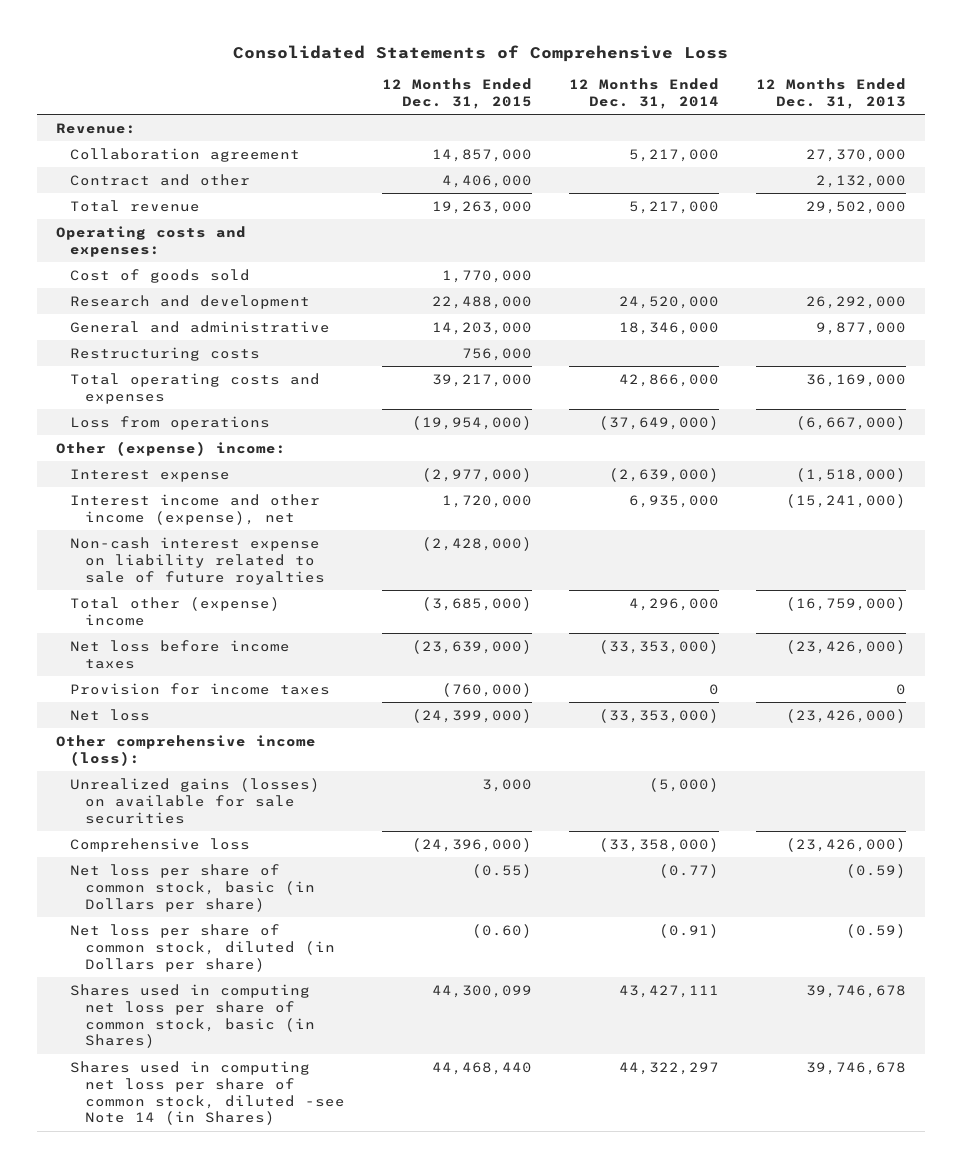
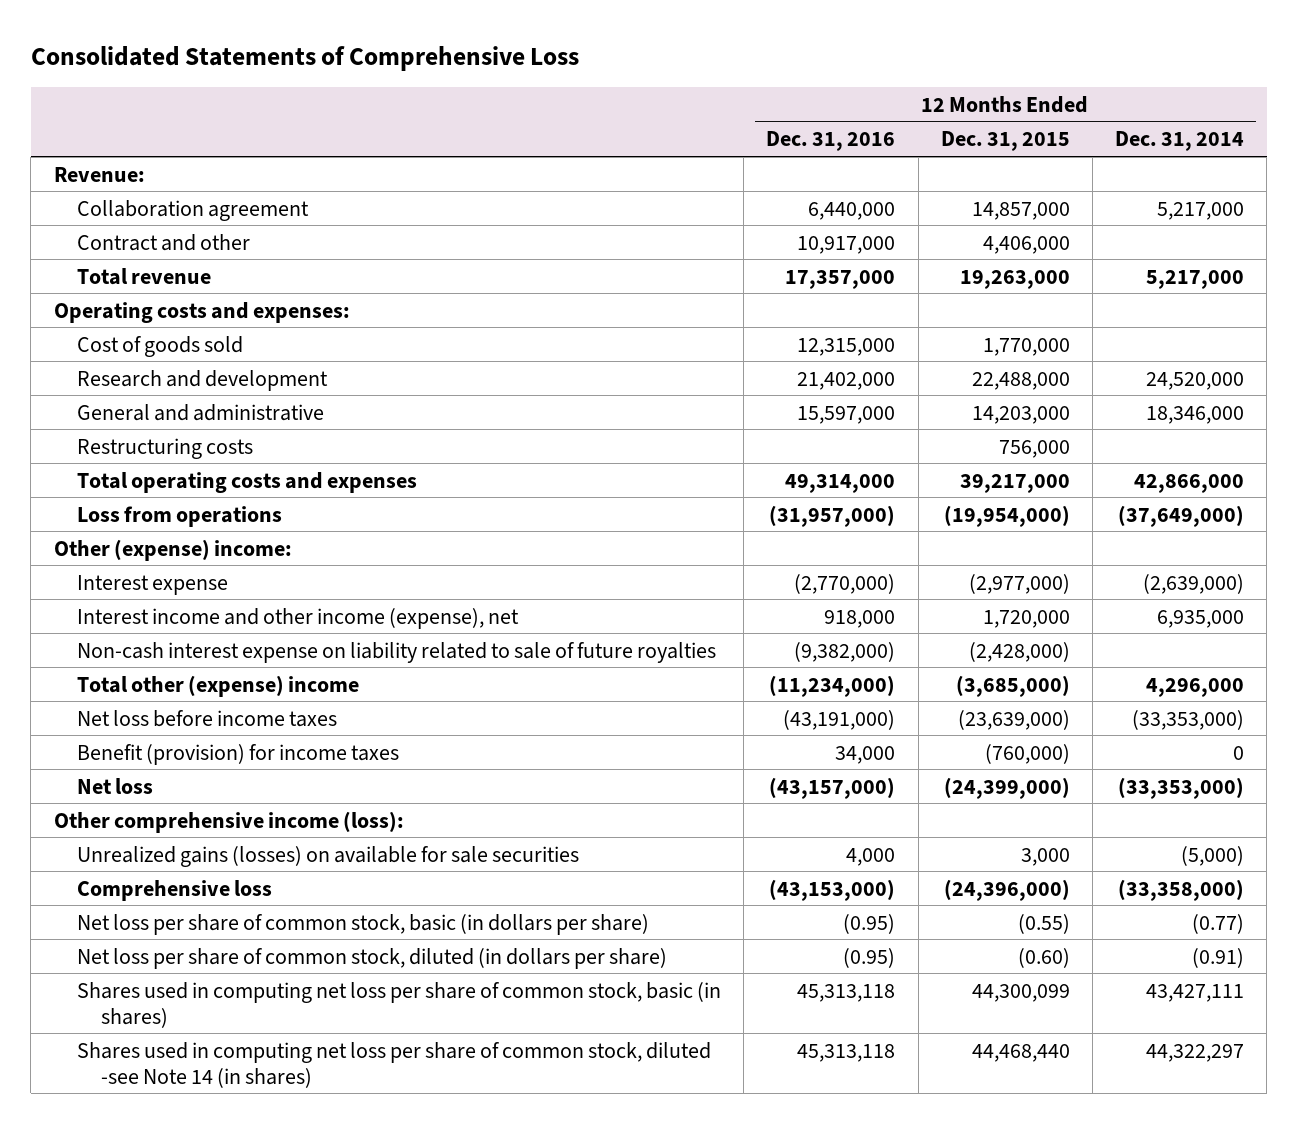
- | 12 Months Ended Dec. 31, 2015 | 12 Months Ended Dec. 31, 2014 | 12 Months Ended Dec. 31, 2013
+ | 12 Months Ended Dec. 31, 2016 | 12 Months Ended Dec. 31, 2015 | 12 Months Ended Dec. 31, 2014
- Provision for income taxes | (760,000) | 0 | 0
+ Benefit (provision) for income taxes | 34,000 | (760,000) | 0
- Net loss per share of common stock, basic (in Dollars per share) | (0.55) | (0.77) | (0.59)
- Net loss per share of common stock, diluted (in Dollars per share) | (0.60) | (0.91) | (0.59)
- Shares used in computing net loss per share of common stock, basic (in Shares) | 44,300,099 | 43,427,111 | 39,746,678
- Shares used in computing net loss per share of common stock, diluted -see Note 14 (in Shares) | 44,468,440 | 44,322,297 | 39,746,678
+ Net loss per share of common stock, basic (in dollars per share) | (0.95) | (0.55) | (0.77)
+ Net loss per share of common stock, diluted (in dollars per share) | (0.95) | (0.60) | (0.91)
+ Shares used in computing net loss per share of common stock, basic (in shares) | 45,313,118 | 44,300,099 | 43,427,111
+ Shares used in computing net loss per share of common stock, diluted -see Note 14 (in shares) | 45,313,118 | 44,468,440 | 44,322,297

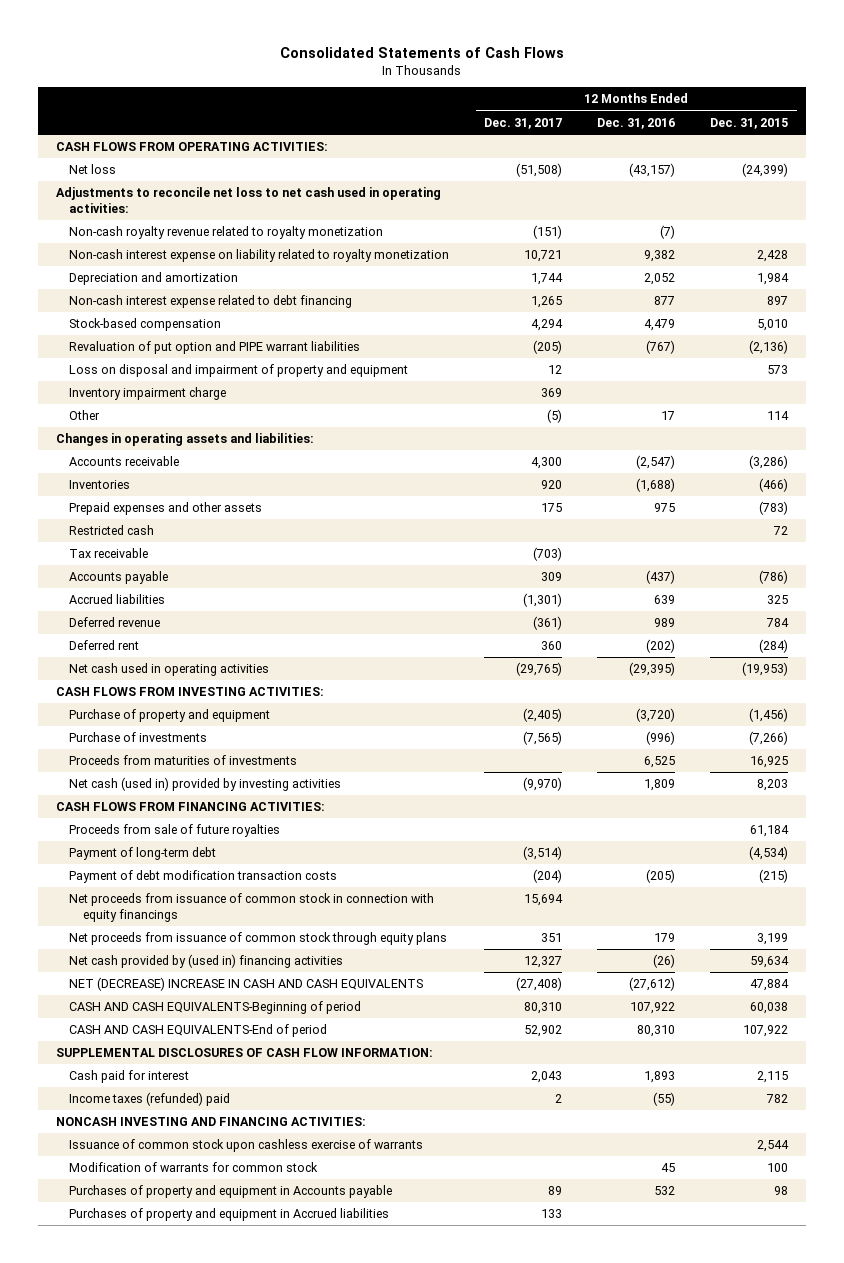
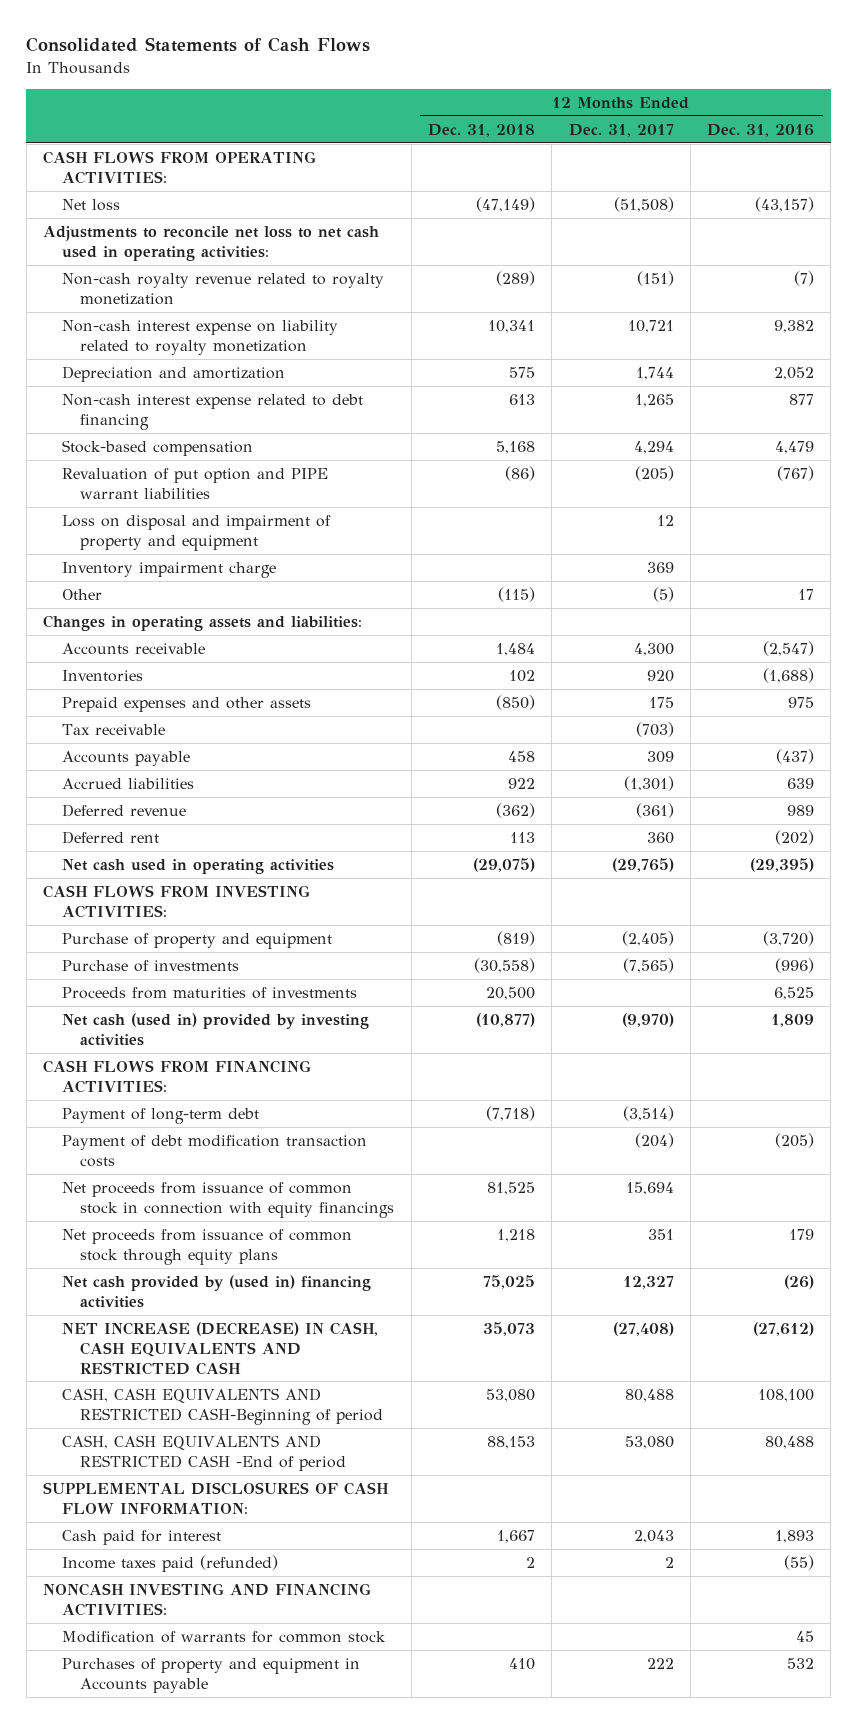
- | 12 Months Ended Dec. 31, 2017 | 12 Months Ended Dec. 31, 2016 | 12 Months Ended Dec. 31, 2015
+ | 12 Months Ended Dec. 31, 2018 | 12 Months Ended Dec. 31, 2017 | 12 Months Ended Dec. 31, 2016
- Restricted cash | | | 72
- Proceeds from sale of future royalties | | | 61,184
- NET (DECREASE) INCREASE IN CASH AND CASH EQUIVALENTS | (27,408) | (27,612) | 47,884
- CASH AND CASH EQUIVALENTS-Beginning of period | 80,310 | 107,922 | 60,038
- CASH AND CASH EQUIVALENTS-End of period | 52,902 | 80,310 | 107,922
+ NET INCREASE (DECREASE) IN CASH, CASH EQUIVALENTS AND RESTRICTED CASH | 35,073 | (27,408) | (27,612)
+ CASH, CASH EQUIVALENTS AND RESTRICTED CASH-Beginning of period | 53,080 | 80,488 | 108,100
+ CASH, CASH EQUIVALENTS AND RESTRICTED CASH -End of period | 88,153 | 53,080 | 80,488
- Income taxes (refunded) paid | 2 | (55) | 782
+ Income taxes paid (refunded) | 2 | 2 | (55)
- Issuance of common stock upon cashless exercise of warrants | | | 2,544
- Purchases of property and equipment in Accounts payable | 89 | 532 | 98
- Purchases of property and equipment in Accrued liabilities | 133 | |
+ Purchases of property and equipment in Accounts payable | 410 | 222 | 532

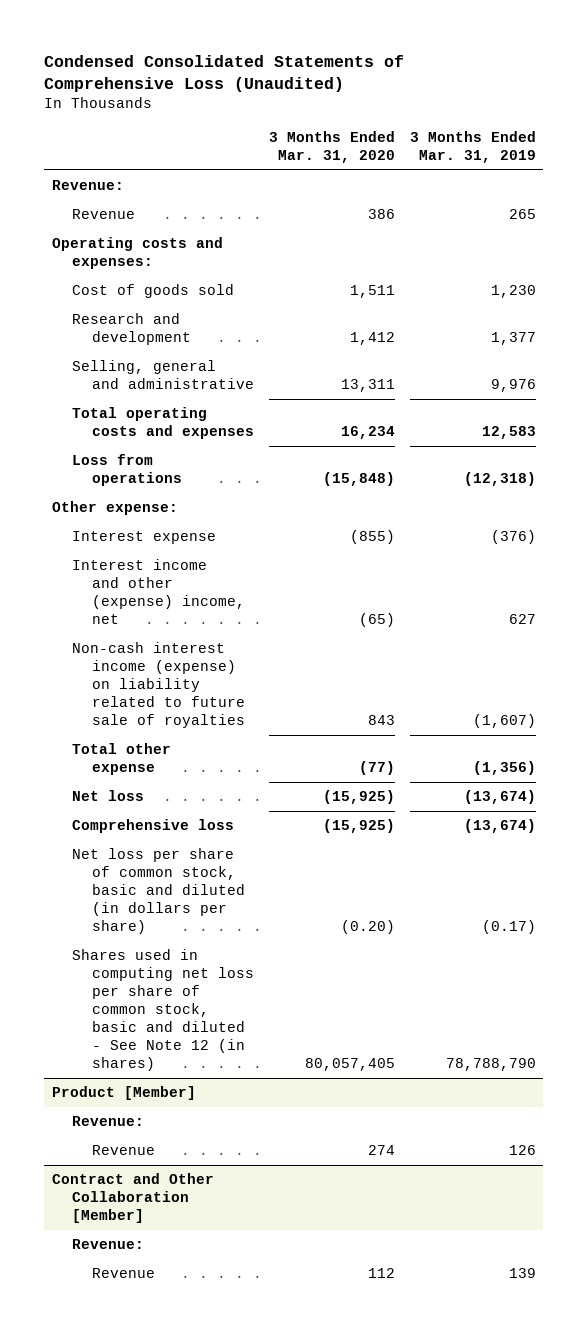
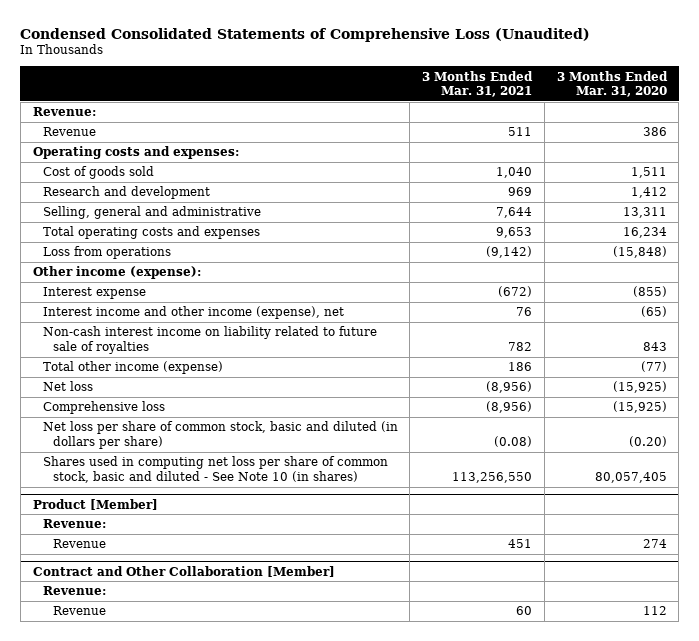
- | 3 Months Ended Mar. 31, 2020 | 3 Months Ended Mar. 31, 2019
+ | 3 Months Ended Mar. 31, 2021 | 3 Months Ended Mar. 31, 2020
- Other expense:
+ Other income (expense):
- Interest income and other (expense) income, net | (65) | 627
- Non-cash interest income (expense) on liability related to future sale of royalties | 843 | (1,607)
- Total other expense | (77) | (1,356)
+ Interest income and other income (expense), net | 76 | (65)
+ Non-cash interest income on liability related to future sale of royalties | 782 | 843
+ Total other income (expense) | 186 | (77)
- Shares used in computing net loss per share of common stock, basic and diluted - See Note 12 (in shares) | 80,057,405 | 78,788,790
+ Shares used in computing net loss per share of common stock, basic and diluted - See Note 10 (in shares) | 113,256,550 | 80,057,405

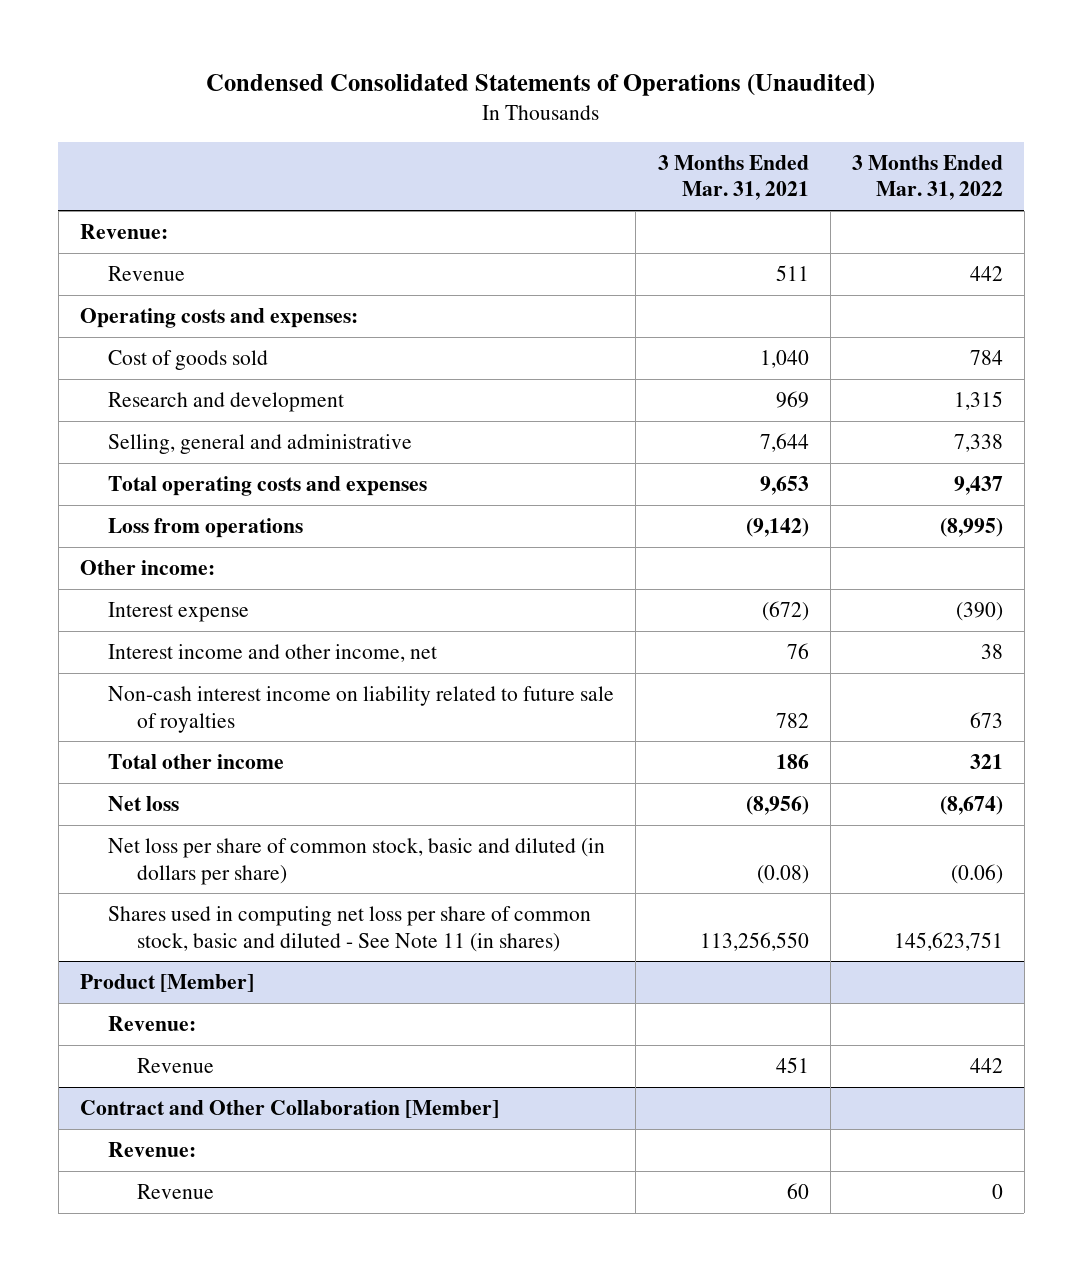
- Condensed Consolidated Statements of Comprehensive Loss (Unaudited)
+ Condensed Consolidated Statements of Operations (Unaudited)
- | 3 Months Ended Mar. 31, 2021 | 3 Months Ended Mar. 31, 2020
+ | 3 Months Ended Mar. 31, 2021 | 3 Months Ended Mar. 31, 2022
- Other income (expense):
+ Other income:
- Interest income and other income (expense), net | 76 | (65)
+ Interest income and other income, net | 76 | 38
- Total other income (expense) | 186 | (77)
+ Total other income | 186 | 321
- Comprehensive loss | (8,956) | (15,925)
- Shares used in computing net loss per share of common stock, basic and diluted - See Note 10 (in shares) | 113,256,550 | 80,057,405
+ Shares used in computing net loss per share of common stock, basic and diluted - See Note 11 (in shares) | 113,256,550 | 145,623,751

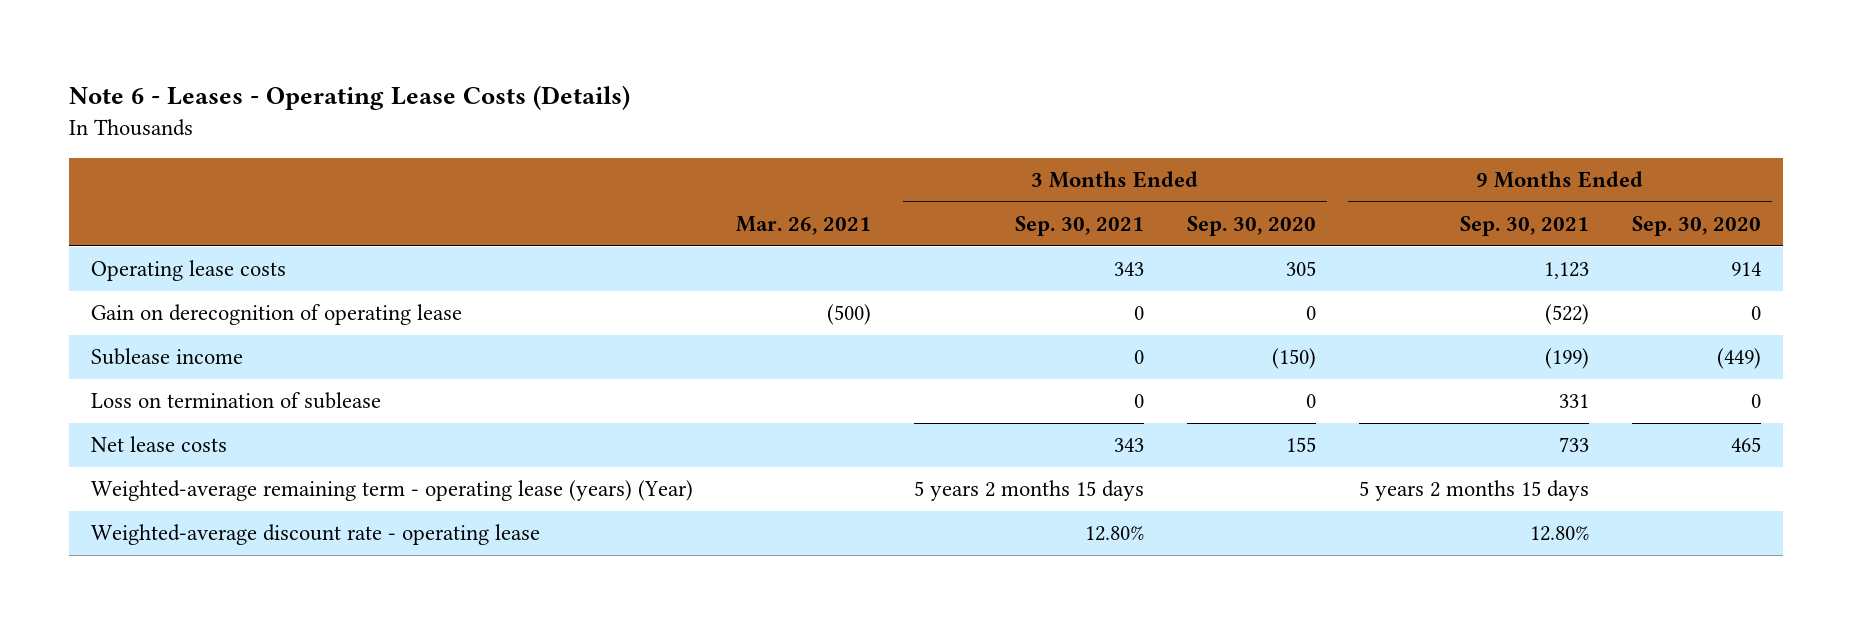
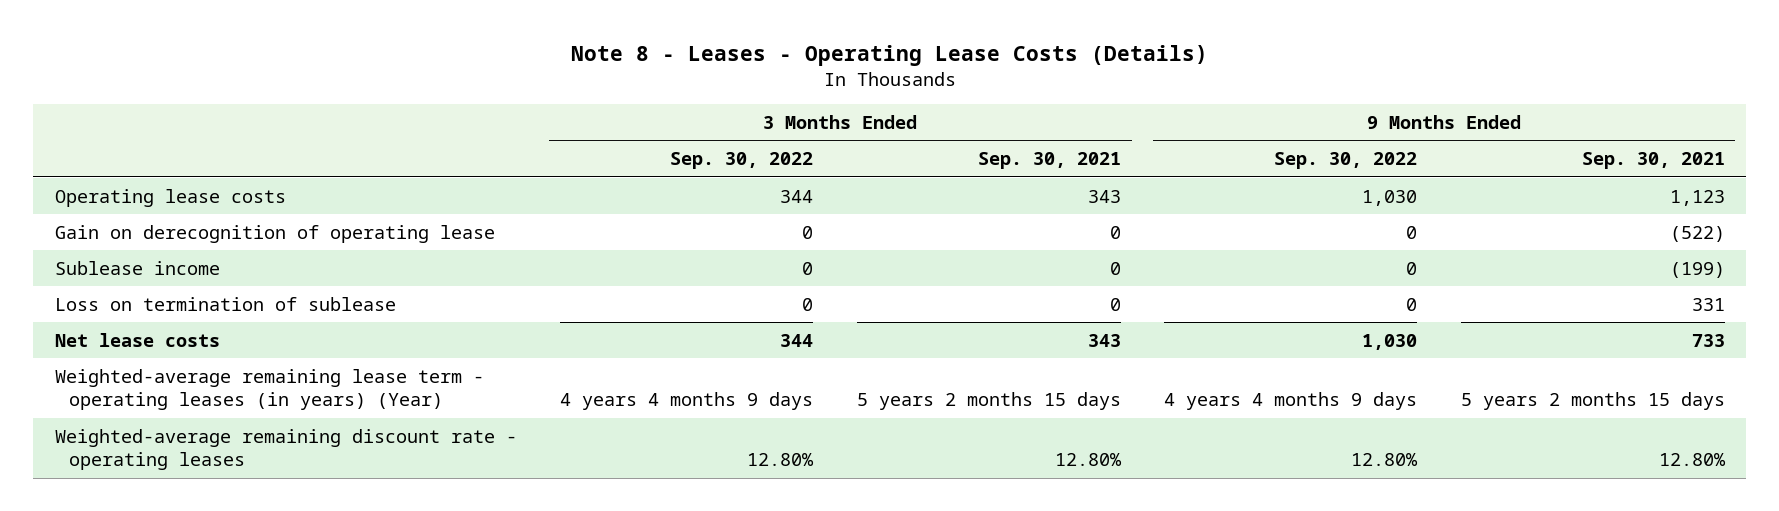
- Note 6 - Leases - Operating Lease Costs (Details)
+ Note 8 - Leases - Operating Lease Costs (Details)
- | Mar. 26, 2021 | 3 Months Ended Sep. 30, 2021 | 3 Months Ended Sep. 30, 2020 | 9 Months Ended Sep. 30, 2021 | 9 Months Ended Sep. 30, 2020
+ | 3 Months Ended Sep. 30, 2022 | 3 Months Ended Sep. 30, 2021 | 9 Months Ended Sep. 30, 2022 | 9 Months Ended Sep. 30, 2021
- Weighted-average remaining term - operating lease (years) (Year) | | 5 years 2 months 15 days | | 5 years 2 months 15 days |
- Weighted-average discount rate - operating lease | | 12.80% | | 12.80% |
+ Weighted-average remaining lease term - operating leases (in years) (Year) | 4 years 4 months 9 days | 5 years 2 months 15 days | 4 years 4 months 9 days | 5 years 2 months 15 days
+ Weighted-average remaining discount rate - operating leases | 12.80% | 12.80% | 12.80% | 12.80%

